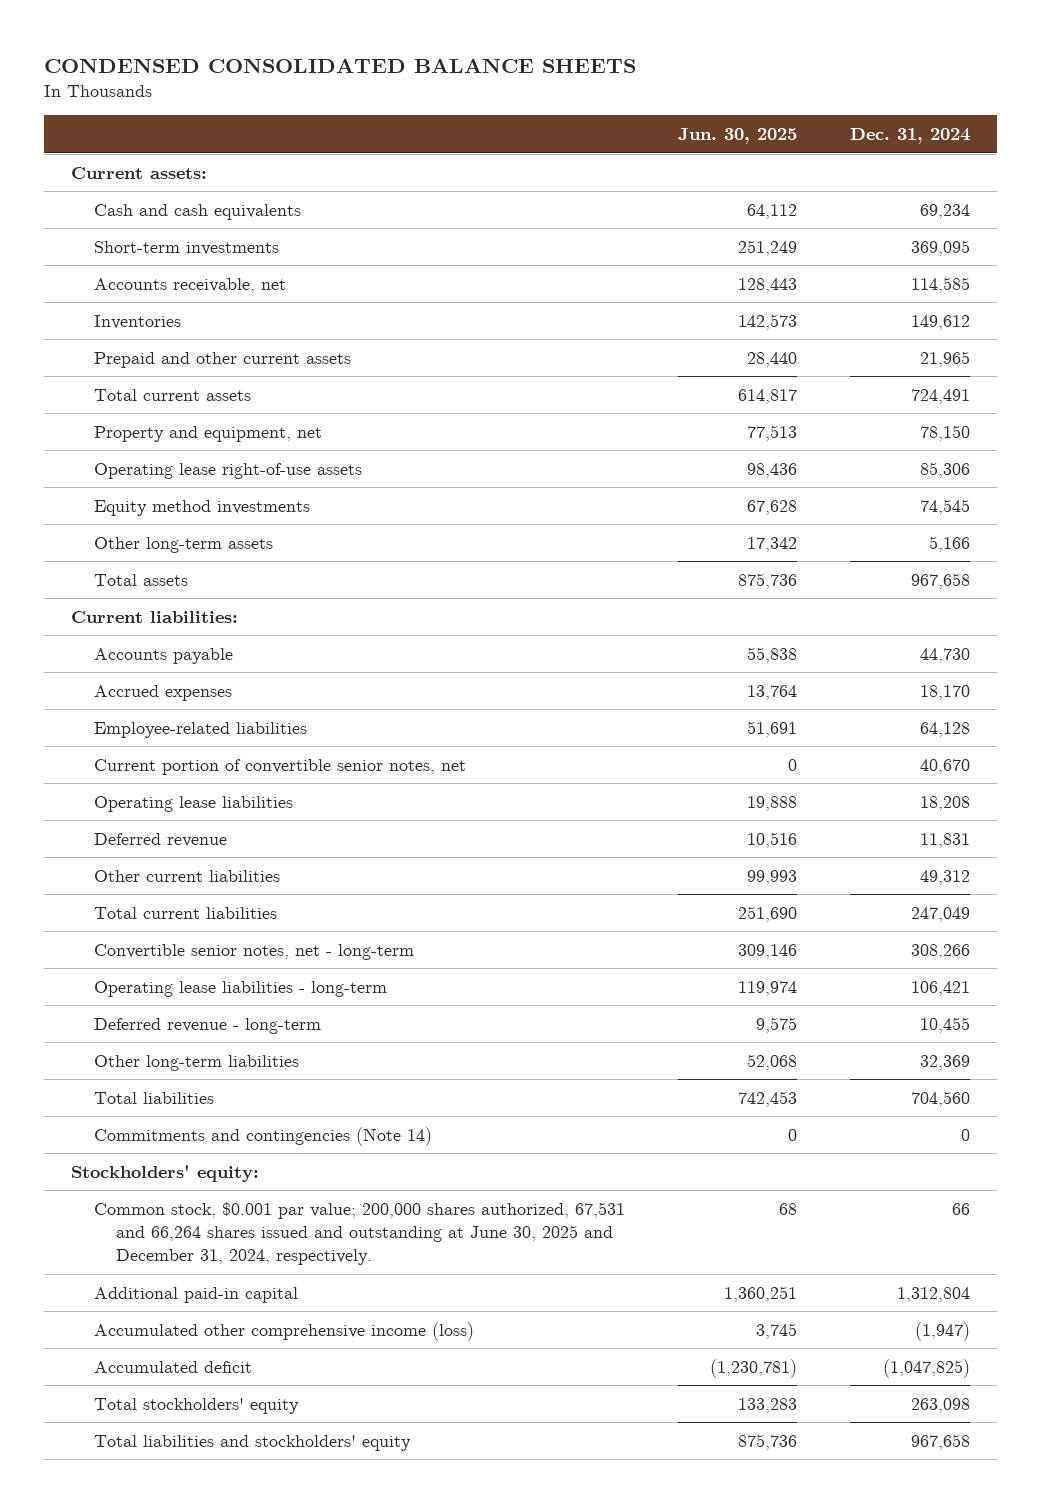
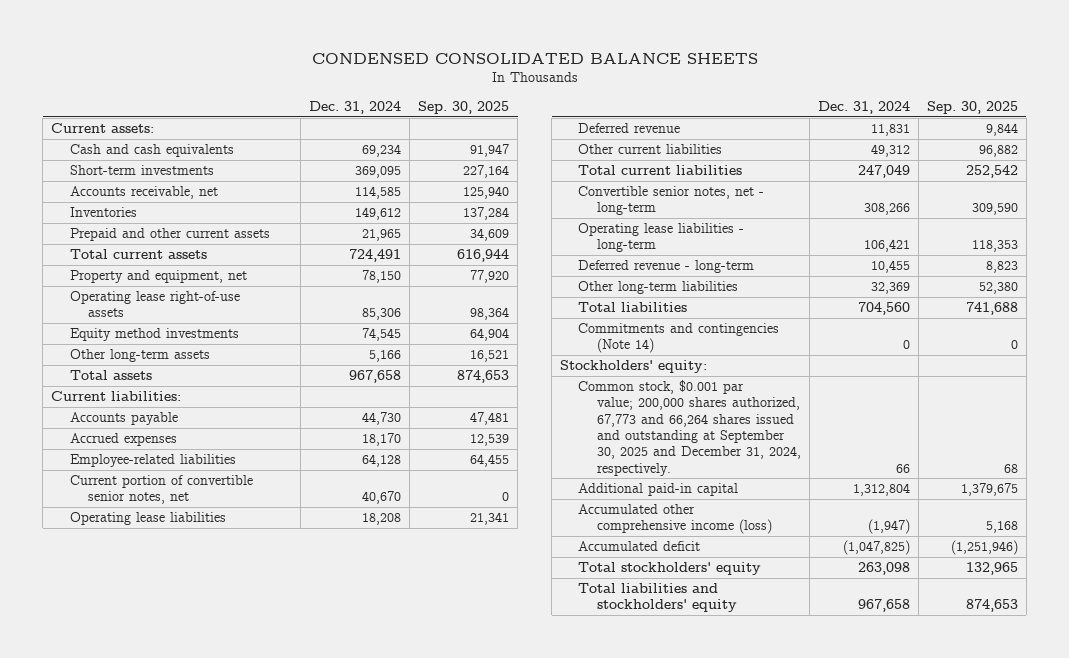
- | Jun. 30, 2025 | Dec. 31, 2024
+ | Dec. 31, 2024 | Sep. 30, 2025
- Common stock, $0.001 par value; 200,000 shares authorized, 67,531 and 66,264 shares issued and outstanding at June 30, 2025 and December 31, 2024, respectively. | 68 | 66
+ Common stock, $0.001 par value; 200,000 shares authorized, 67,773 and 66,264 shares issued and outstanding at September 30, 2025 and December 31, 2024, respectively. | 66 | 68

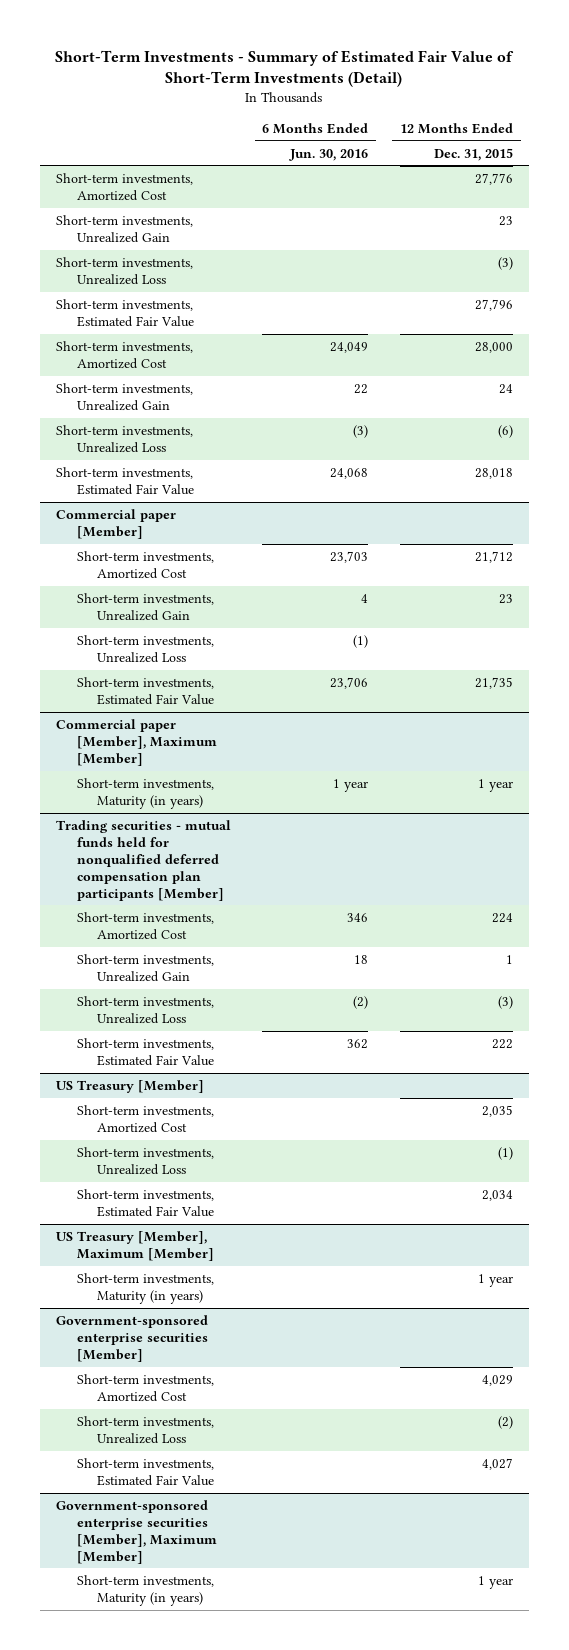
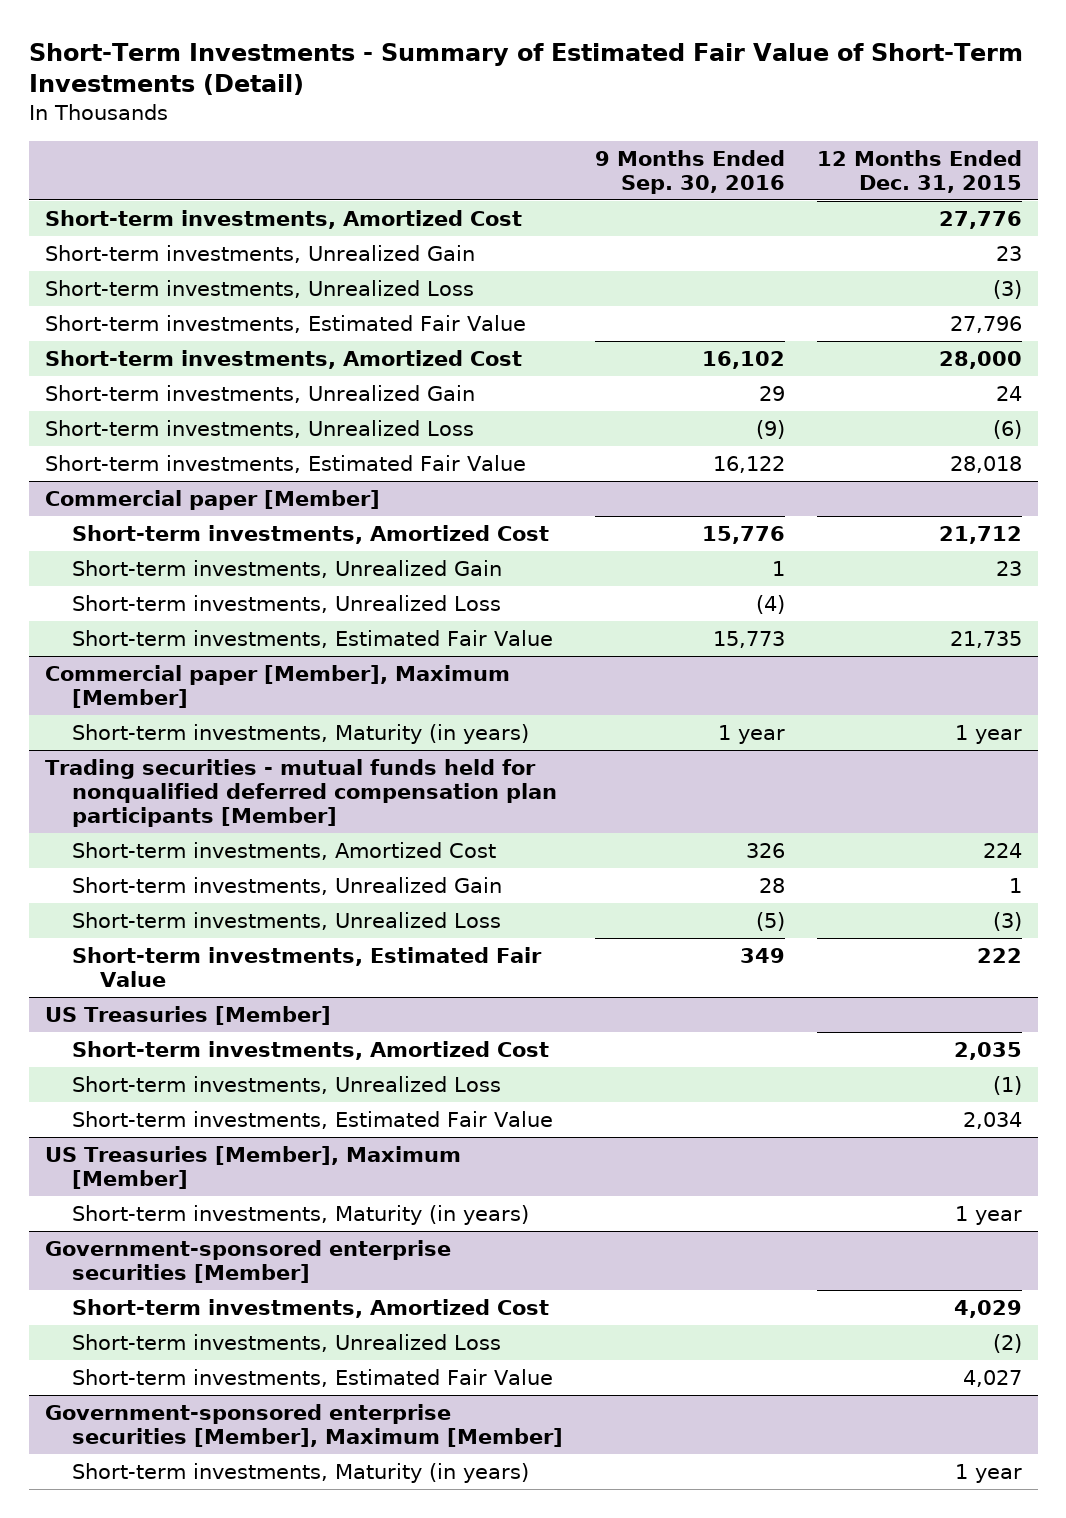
- | 6 Months Ended Jun. 30, 2016 | 12 Months Ended Dec. 31, 2015
+ | 9 Months Ended Sep. 30, 2016 | 12 Months Ended Dec. 31, 2015
- US Treasury [Member]
+ US Treasuries [Member]
- US Treasury [Member], Maximum [Member]
+ US Treasuries [Member], Maximum [Member]

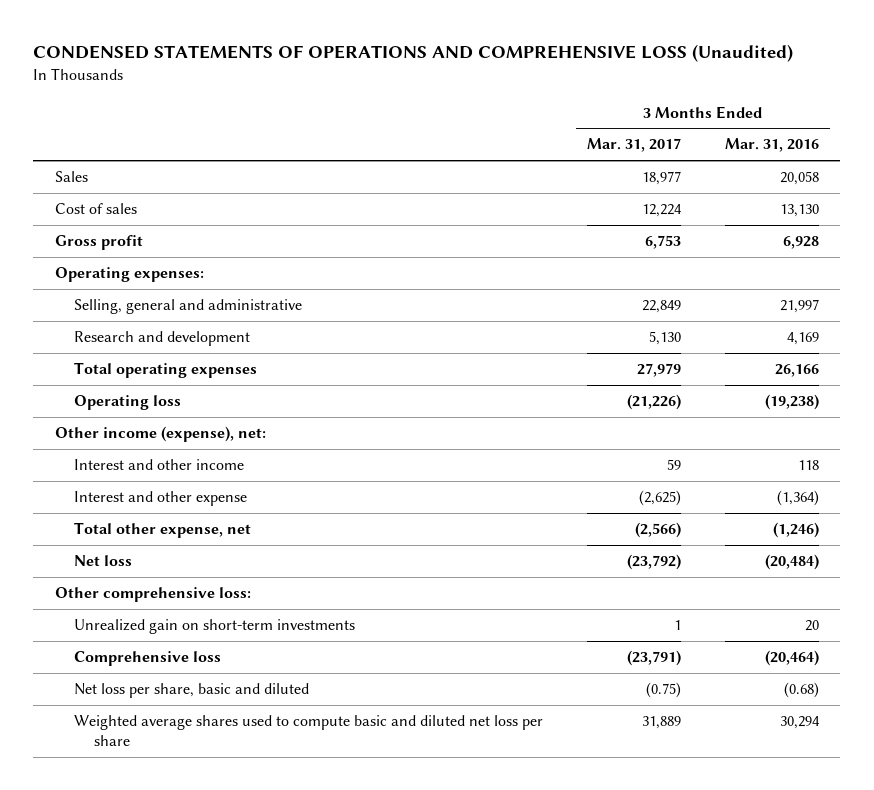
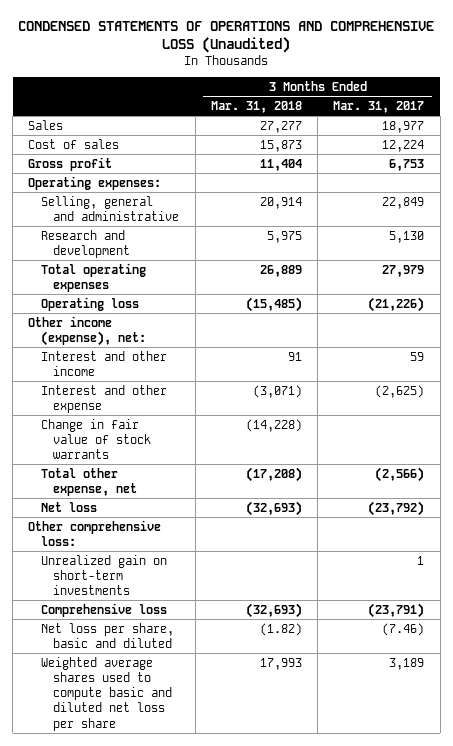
- | 3 Months Ended Mar. 31, 2017 | 3 Months Ended Mar. 31, 2016
+ | 3 Months Ended Mar. 31, 2018 | 3 Months Ended Mar. 31, 2017
+ Change in fair value of stock warrants | (14,228) |
- Net loss per share, basic and diluted | (0.75) | (0.68)
- Weighted average shares used to compute basic and diluted net loss per share | 31,889 | 30,294
+ Net loss per share, basic and diluted | (1.82) | (7.46)
+ Weighted average shares used to compute basic and diluted net loss per share | 17,993 | 3,189

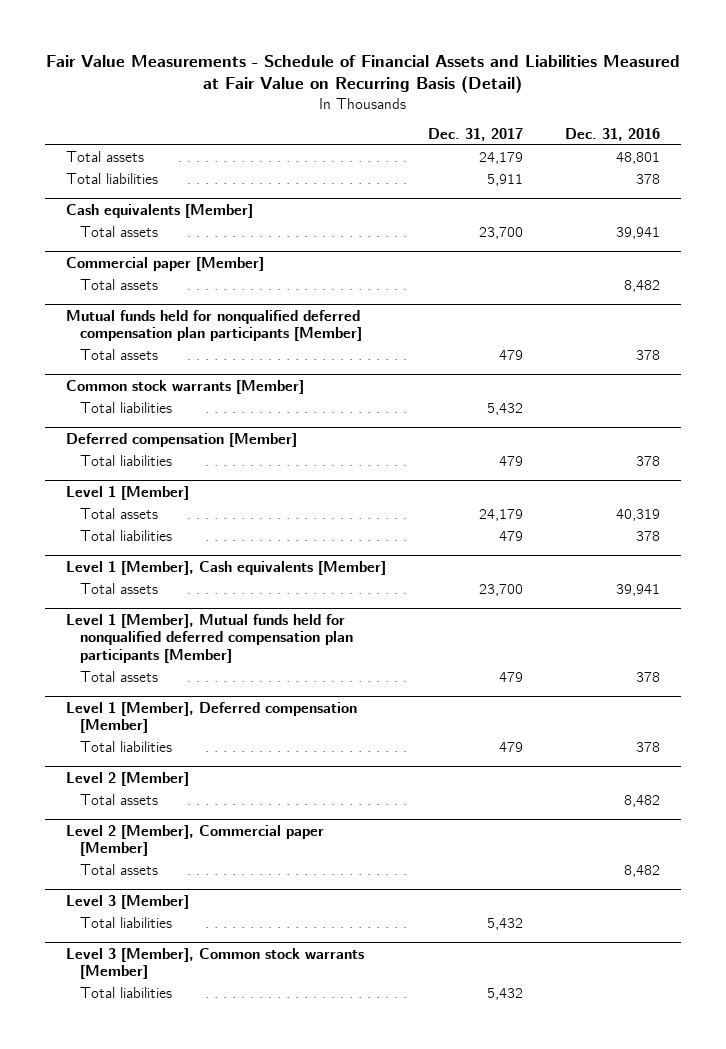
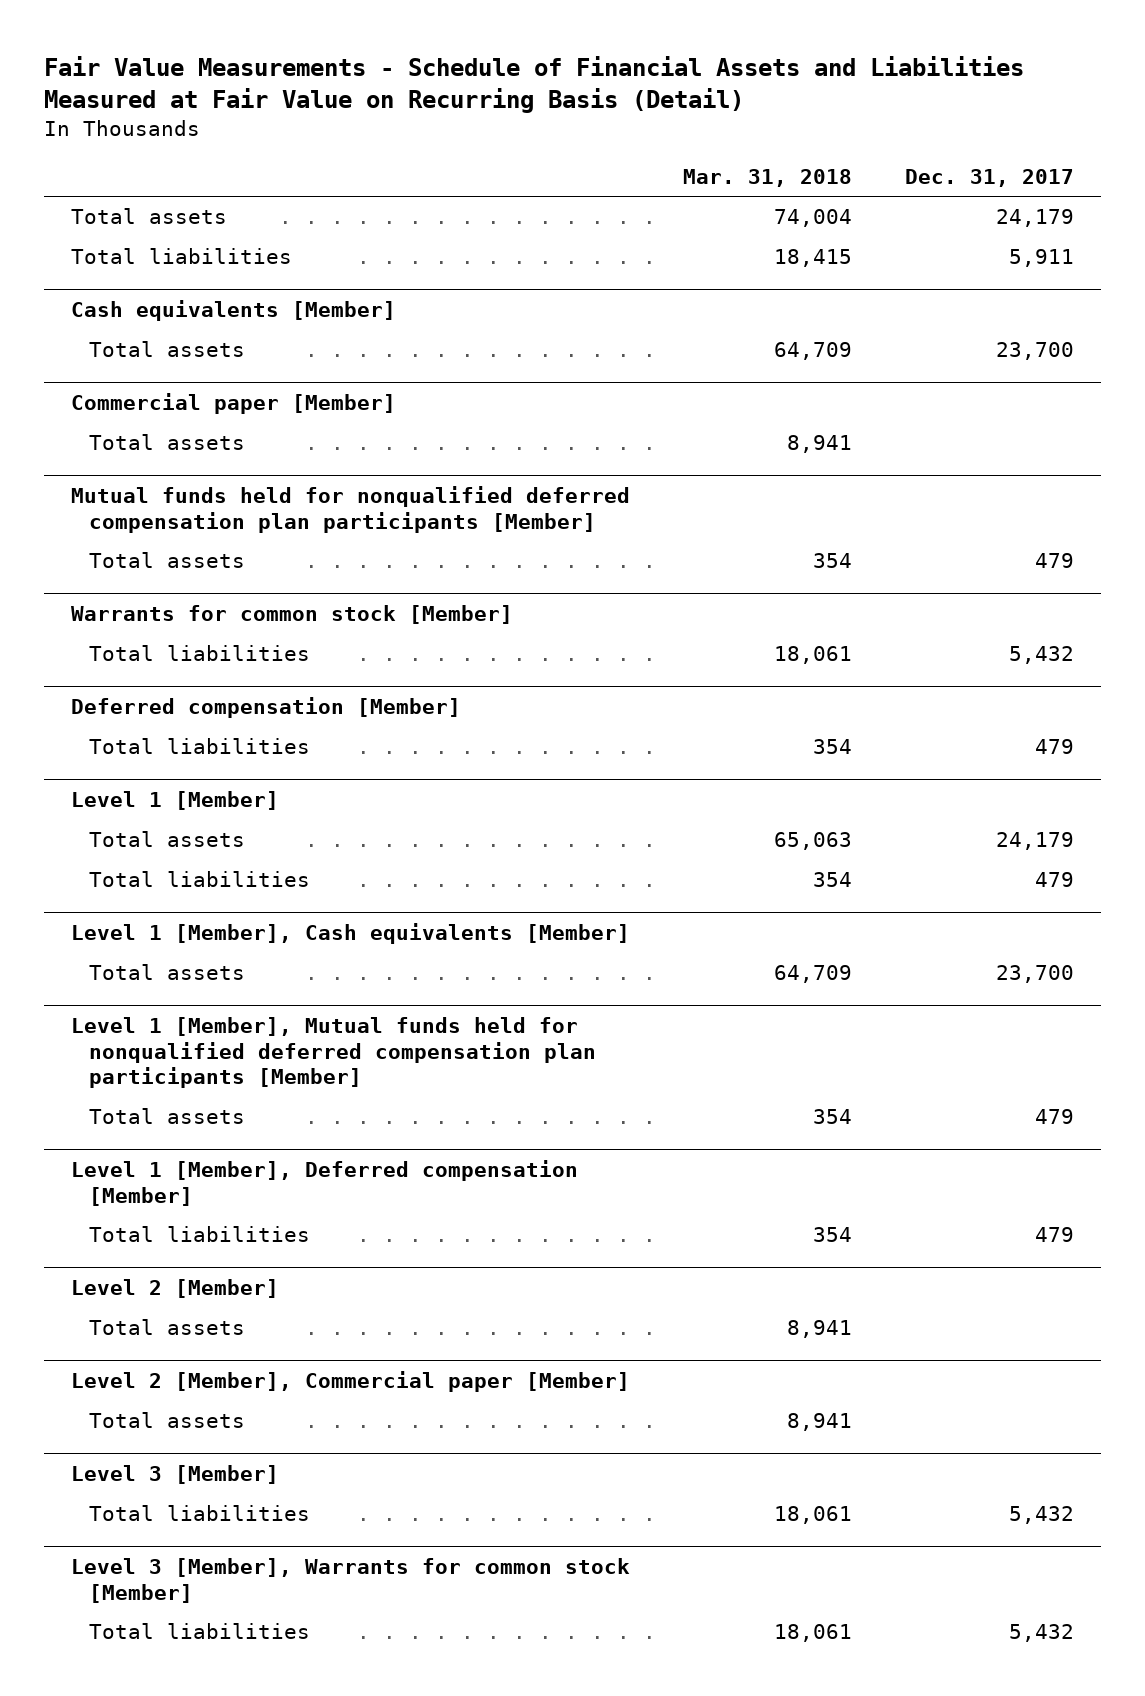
- | Dec. 31, 2017 | Dec. 31, 2016
+ | Mar. 31, 2018 | Dec. 31, 2017
- Common stock warrants [Member]
+ Warrants for common stock [Member]
- Level 3 [Member], Common stock warrants [Member]
+ Level 3 [Member], Warrants for common stock [Member]

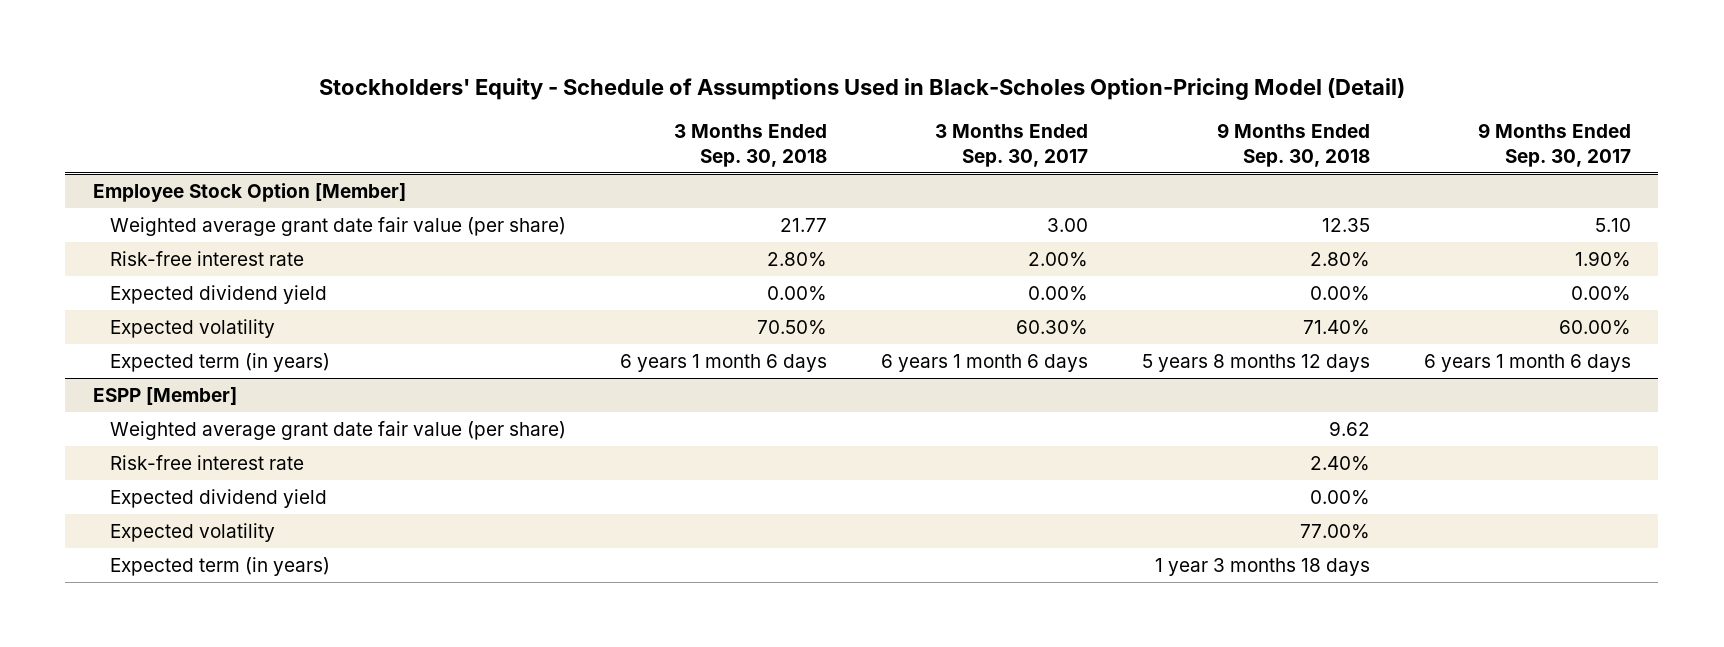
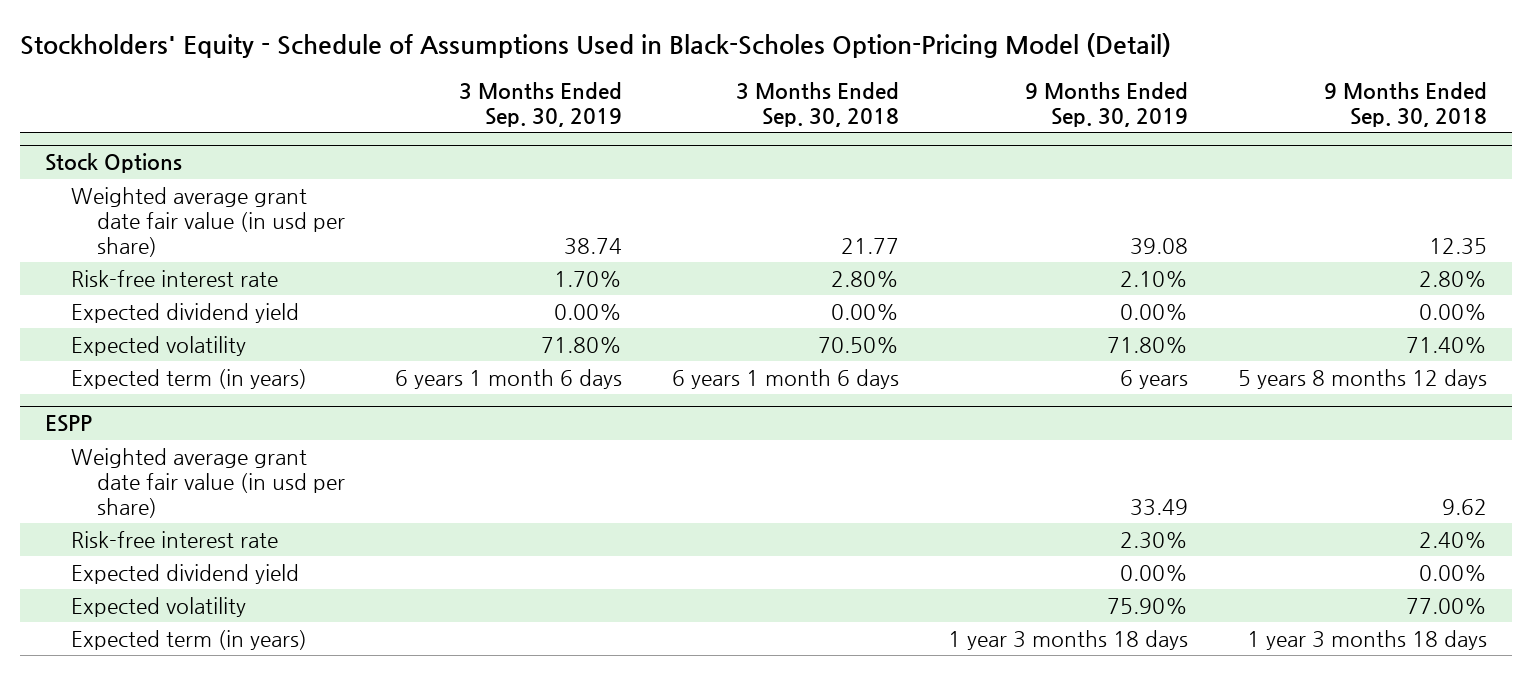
- | 3 Months Ended Sep. 30, 2018 | 3 Months Ended Sep. 30, 2017 | 9 Months Ended Sep. 30, 2018 | 9 Months Ended Sep. 30, 2017
+ | 3 Months Ended Sep. 30, 2019 | 3 Months Ended Sep. 30, 2018 | 9 Months Ended Sep. 30, 2019 | 9 Months Ended Sep. 30, 2018
- Employee Stock Option [Member]
- Weighted average grant date fair value (per share) | 21.77 | 3.00 | 12.35 | 5.10
+ Stock Options
+ Weighted average grant date fair value (in usd per share) | 38.74 | 21.77 | 39.08 | 12.35
- ESPP [Member]
- Weighted average grant date fair value (per share) | | | 9.62 |
+ ESPP
+ Weighted average grant date fair value (in usd per share) | | | 33.49 | 9.62

